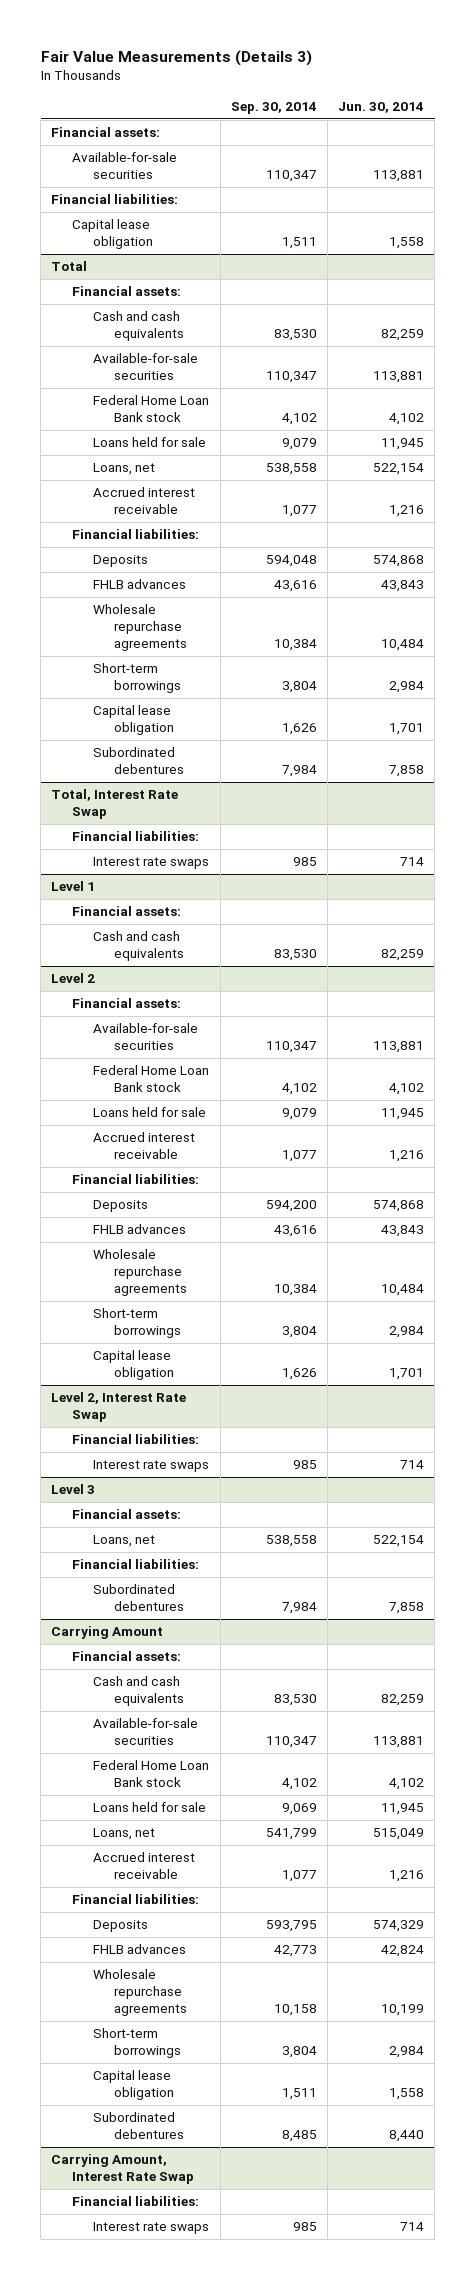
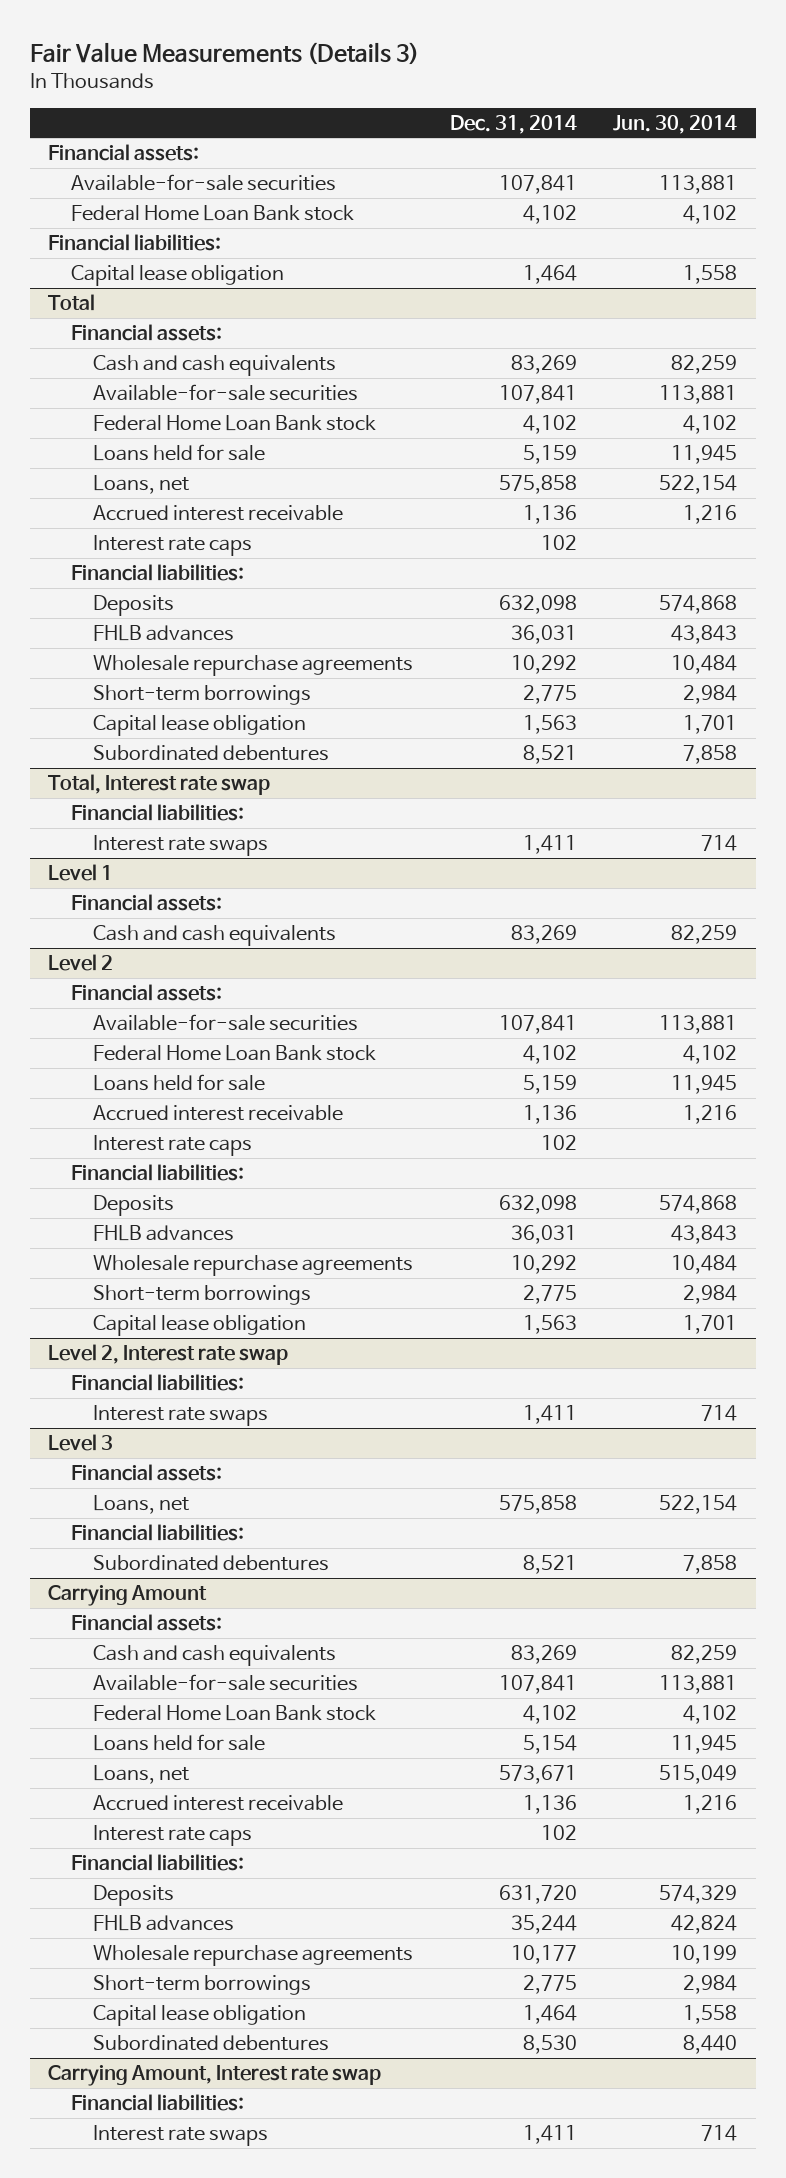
- | Sep. 30, 2014 | Jun. 30, 2014
+ | Dec. 31, 2014 | Jun. 30, 2014
+ Federal Home Loan Bank stock | 4,102 | 4,102
@ Total
+ Interest rate caps | 102 |
- Total, Interest Rate Swap
+ Total, Interest rate swap
@ Level 2
+ Interest rate caps | 102 |
- Level 2, Interest Rate Swap
+ Level 2, Interest rate swap
@ Carrying Amount
+ Interest rate caps | 102 |
- Carrying Amount, Interest Rate Swap
+ Carrying Amount, Interest rate swap

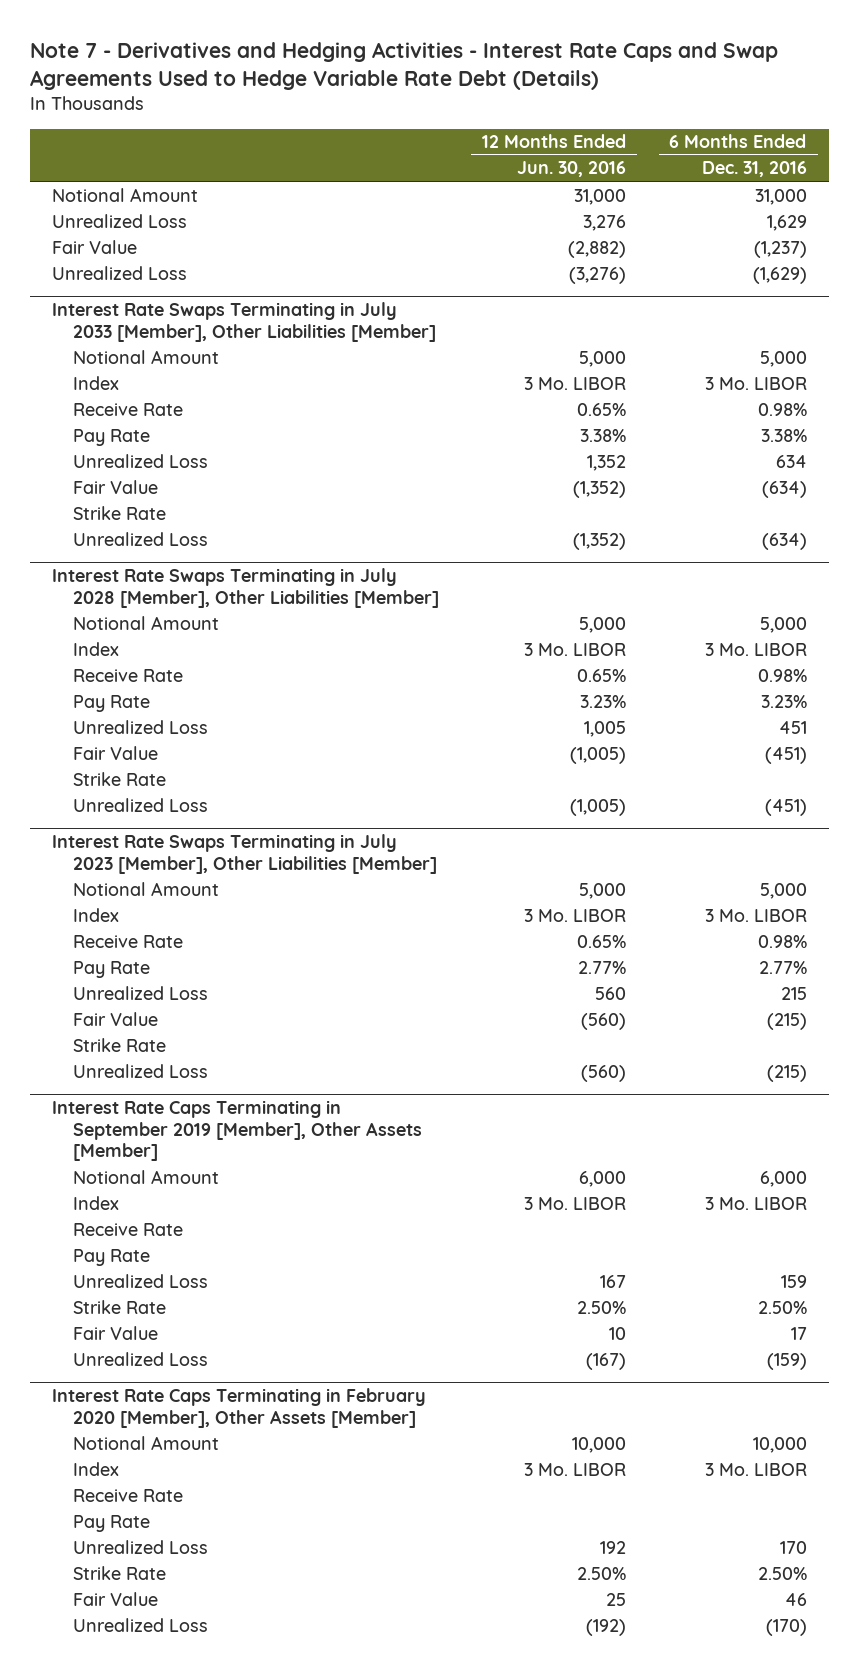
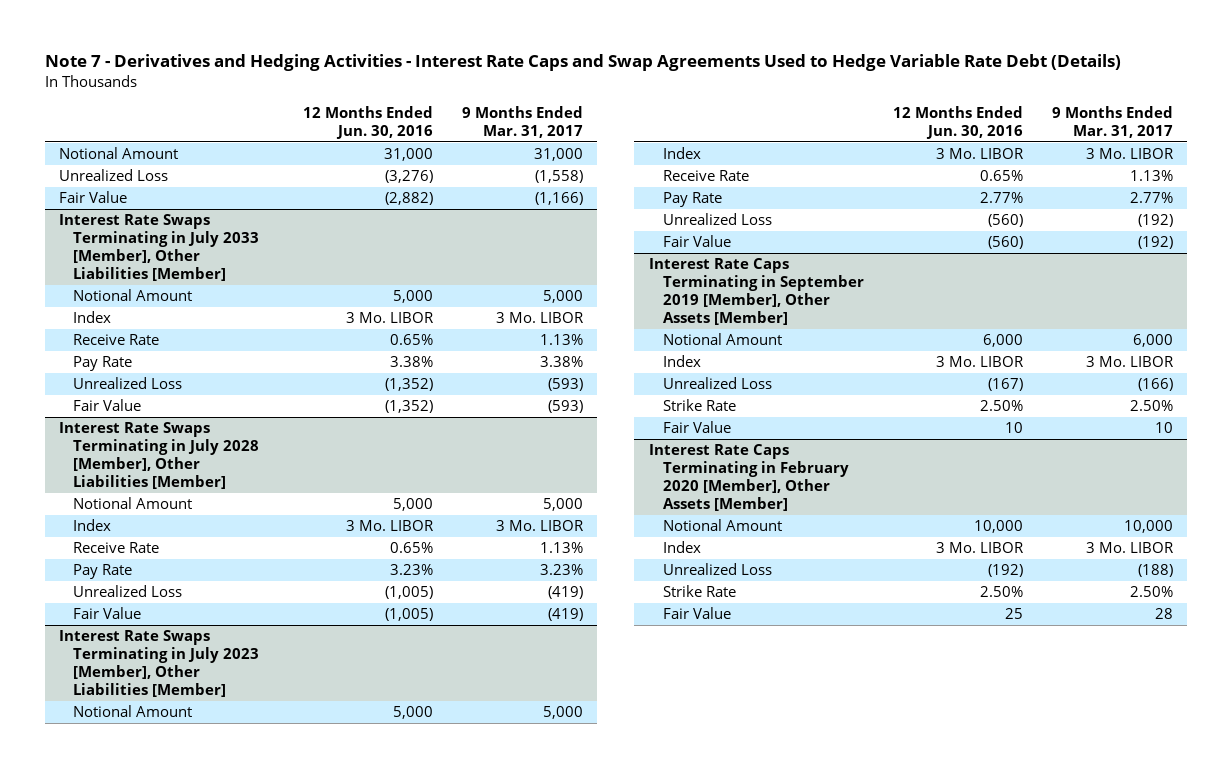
- | 12 Months Ended Jun. 30, 2016 | 6 Months Ended Dec. 31, 2016
+ | 12 Months Ended Jun. 30, 2016 | 9 Months Ended Mar. 31, 2017
- Unrealized Loss | 3,276 | 1,629
moved down: Fair Value | (2,882) | (1,166)
@ Interest Rate Swaps Terminating in July 2033 [Member], Other Liabilities [Member]
- Unrealized Loss | 1,352 | 634
- Strike Rate
moved down: Fair Value | (1,352) | (593)
@ Interest Rate Swaps Terminating in July 2028 [Member], Other Liabilities [Member]
- Unrealized Loss | 1,005 | 451
- Strike Rate
moved down: Fair Value | (1,005) | (419)
@ Interest Rate Swaps Terminating in July 2023 [Member], Other Liabilities [Member]
- Unrealized Loss | 560 | 215
- Strike Rate
moved down: Fair Value | (560) | (192)
@ Interest Rate Caps Terminating in September 2019 [Member], Other Assets [Member]
- Receive Rate
- Pay Rate
- Unrealized Loss | 167 | 159
moved up: Unrealized Loss | (167) | (166)
@ Interest Rate Caps Terminating in February 2020 [Member], Other Assets [Member]
- Receive Rate
- Pay Rate
- Unrealized Loss | 192 | 170
moved up: Unrealized Loss | (192) | (188)

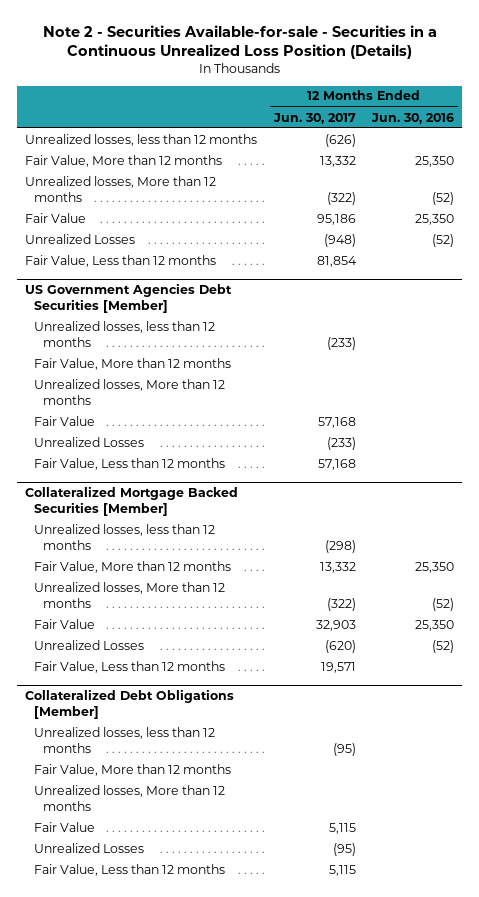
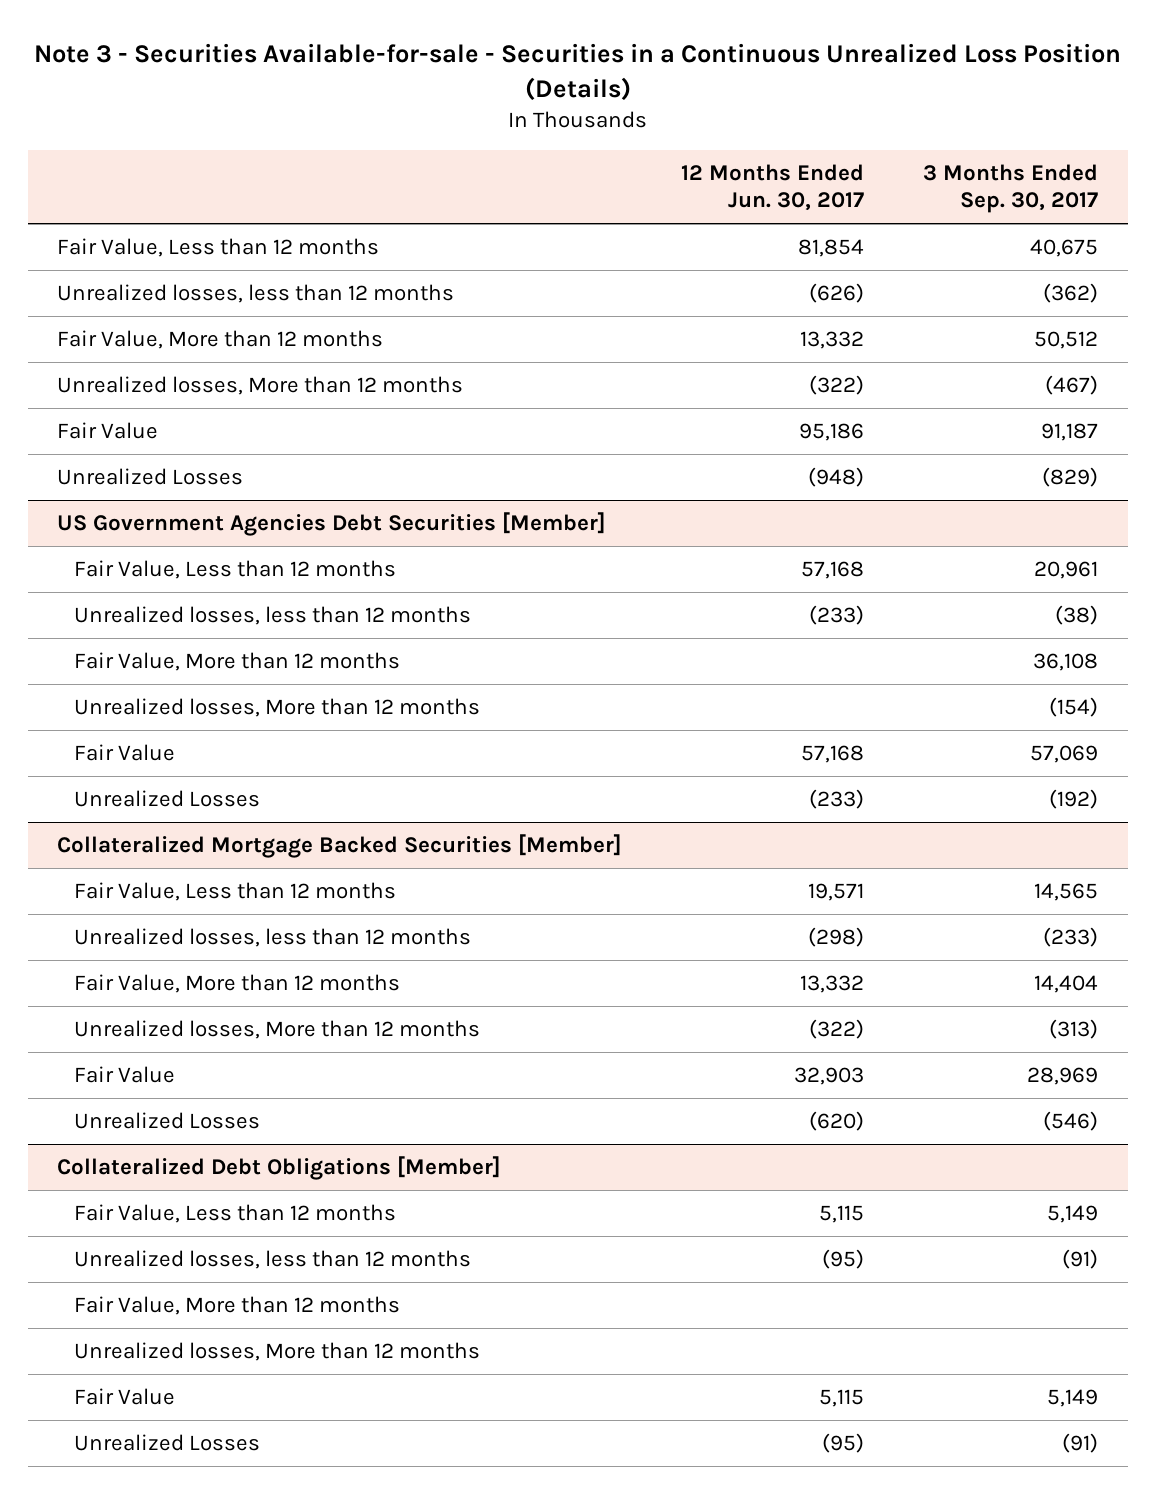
- Note 2 - Securities Available-for-sale - Securities in a Continuous Unrealized Loss Position (Details)
+ Note 3 - Securities Available-for-sale - Securities in a Continuous Unrealized Loss Position (Details)
- | 12 Months Ended Jun. 30, 2017 | 12 Months Ended Jun. 30, 2016
+ | 12 Months Ended Jun. 30, 2017 | 3 Months Ended Sep. 30, 2017
moved up: Fair Value, Less than 12 months | 81,854 | 40,675
@ US Government Agencies Debt Securities [Member]
moved up: Fair Value, Less than 12 months | 57,168 | 20,961
@ Collateralized Mortgage Backed Securities [Member]
moved up: Fair Value, Less than 12 months | 19,571 | 14,565
@ Collateralized Debt Obligations [Member]
moved up: Fair Value, Less than 12 months | 5,115 | 5,149

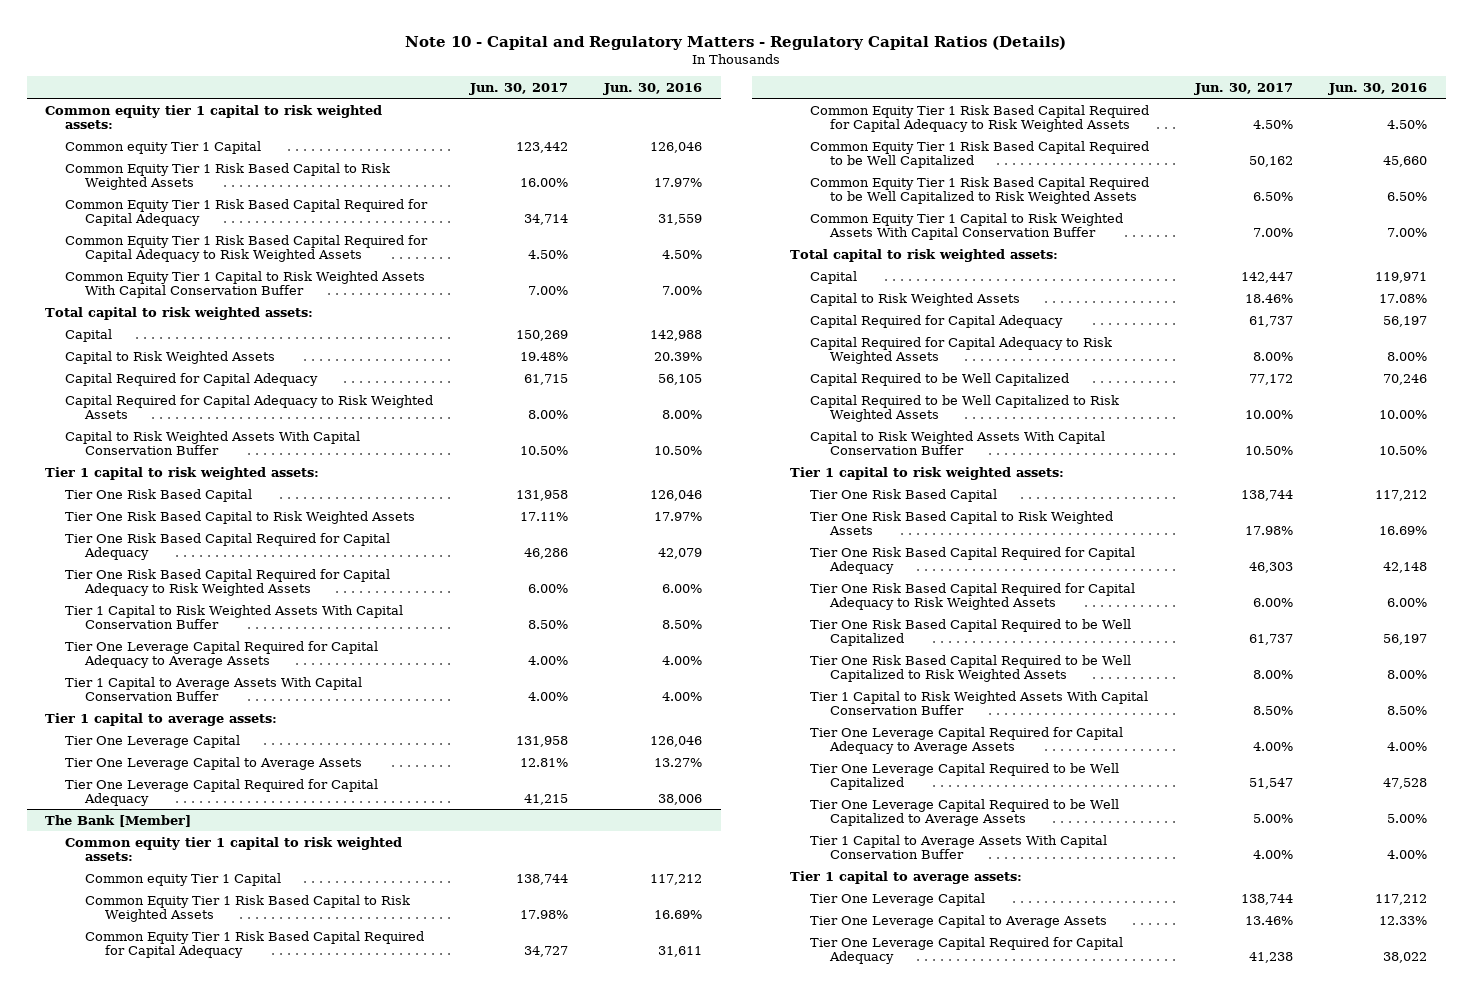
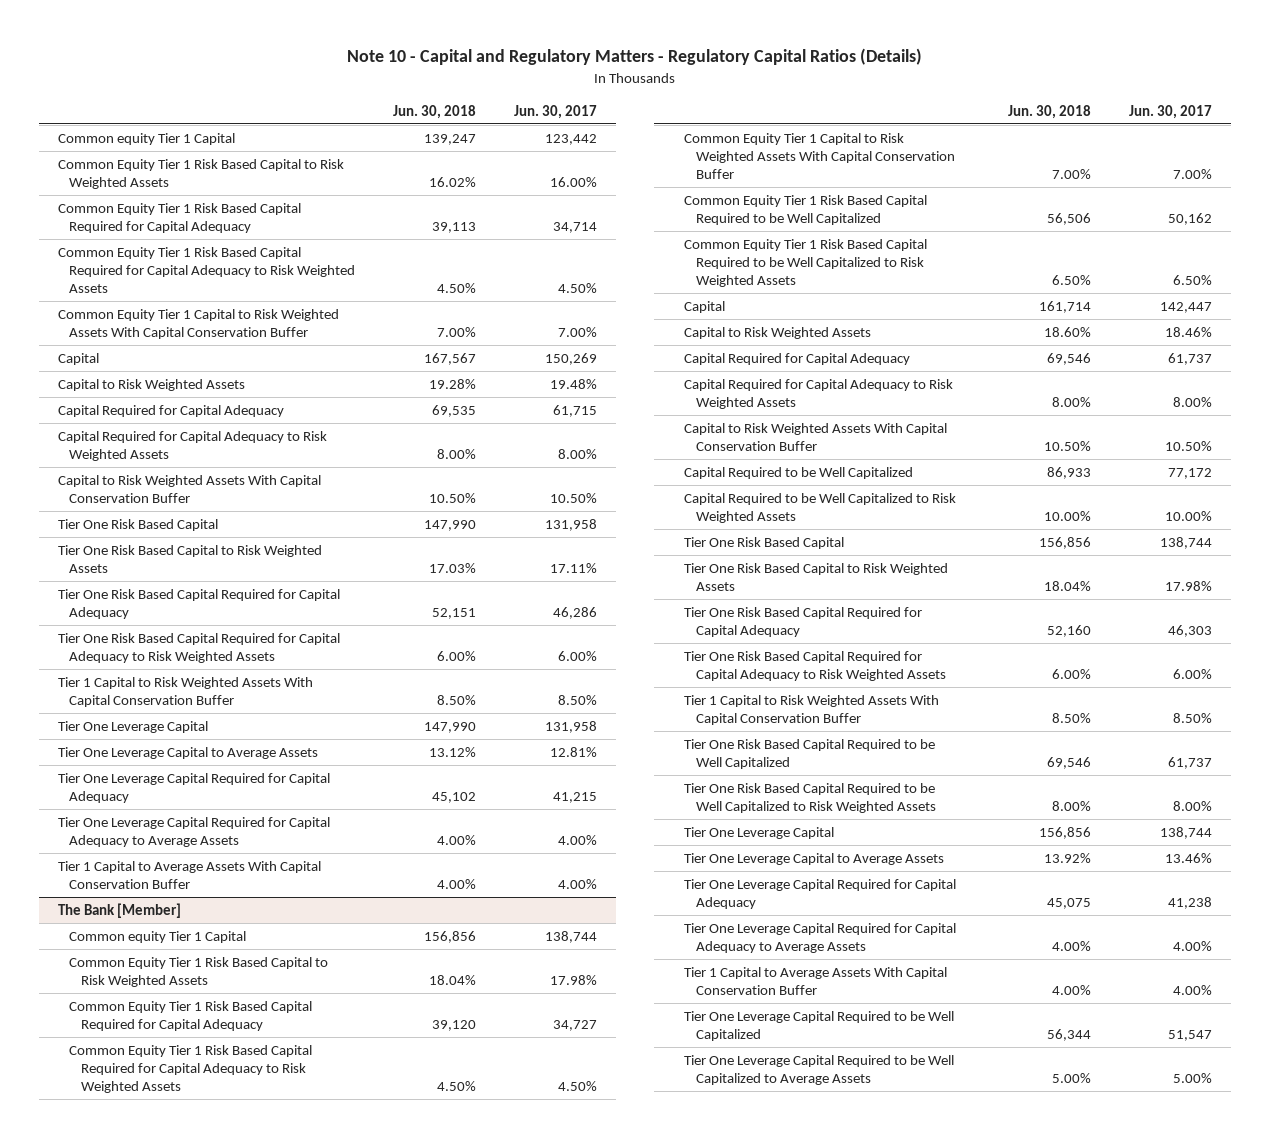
- | Jun. 30, 2017 | Jun. 30, 2016
+ | Jun. 30, 2018 | Jun. 30, 2017
- Common equity tier 1 capital to risk weighted assets:
- Total capital to risk weighted assets:
- Tier 1 capital to risk weighted assets:
- Tier 1 capital to average assets:
moved down: Tier One Leverage Capital Required for Capital Adequacy to Average Assets | 4.00% | 4.00%
moved down: Tier 1 Capital to Average Assets With Capital Conservation Buffer | 4.00% | 4.00%
@ The Bank [Member]
- Common equity tier 1 capital to risk weighted assets:
moved up: Common Equity Tier 1 Capital to Risk Weighted Assets With Capital Conservation Buffer | 7.00% | 7.00%
- Total capital to risk weighted assets:
moved up: Capital to Risk Weighted Assets With Capital Conservation Buffer | 10.50% | 10.50%
- Tier 1 capital to risk weighted assets:
moved up: Tier 1 Capital to Risk Weighted Assets With Capital Conservation Buffer | 8.50% | 8.50%
- Tier 1 capital to average assets:
moved down: Tier One Leverage Capital Required for Capital Adequacy to Average Assets | 4.00% | 4.00%
moved down: Tier 1 Capital to Average Assets With Capital Conservation Buffer | 4.00% | 4.00%
moved down: Tier One Leverage Capital Required to be Well Capitalized | 56,344 | 51,547
moved down: Tier One Leverage Capital Required to be Well Capitalized to Average Assets | 5.00% | 5.00%

